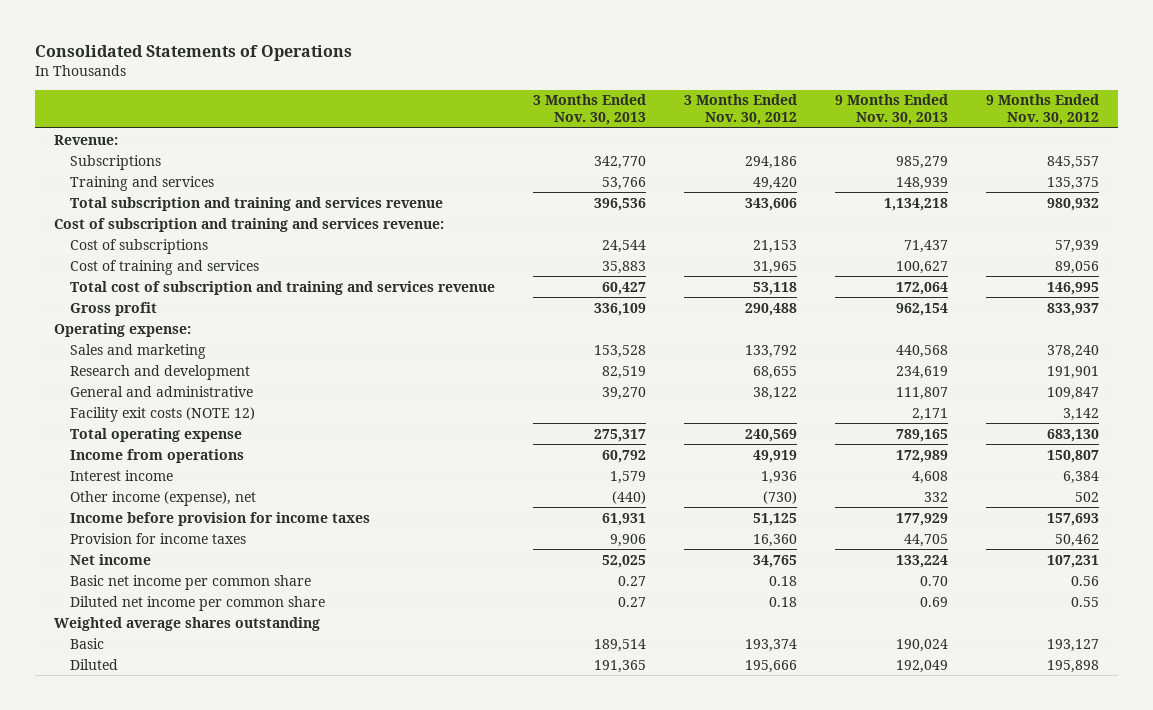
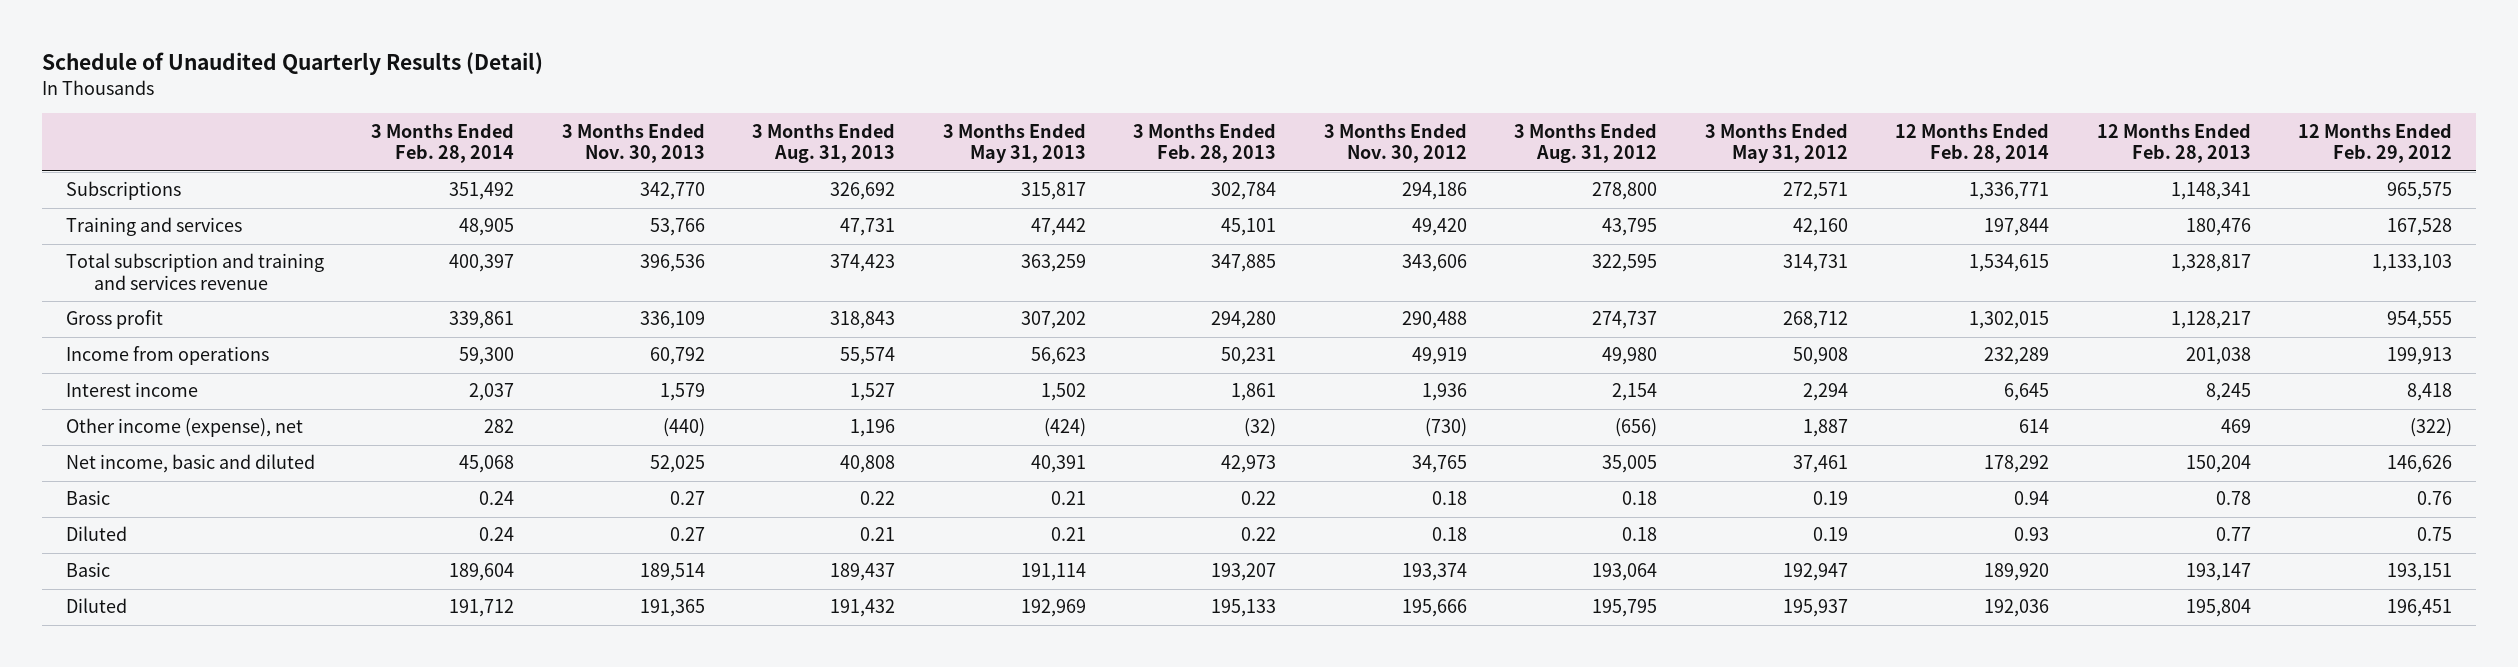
- Consolidated Statements of Operations
+ Schedule of Unaudited Quarterly Results (Detail)
- | 3 Months Ended Nov. 30, 2013 | 3 Months Ended Nov. 30, 2012 | 9 Months Ended Nov. 30, 2013 | 9 Months Ended Nov. 30, 2012
+ | 3 Months Ended Feb. 28, 2014 | 3 Months Ended Nov. 30, 2013 | 3 Months Ended Aug. 31, 2013 | 3 Months Ended May 31, 2013 | 3 Months Ended Feb. 28, 2013 | 3 Months Ended Nov. 30, 2012 | 3 Months Ended Aug. 31, 2012 | 3 Months Ended May 31, 2012 | 12 Months Ended Feb. 28, 2014 | 12 Months Ended Feb. 28, 2013 | 12 Months Ended Feb. 29, 2012
- Revenue:
- Cost of subscription and training and services revenue:
- Cost of subscriptions | 24,544 | 21,153 | 71,437 | 57,939
- Cost of training and services | 35,883 | 31,965 | 100,627 | 89,056
- Total cost of subscription and training and services revenue | 60,427 | 53,118 | 172,064 | 146,995
- Operating expense:
- Sales and marketing | 153,528 | 133,792 | 440,568 | 378,240
- Research and development | 82,519 | 68,655 | 234,619 | 191,901
- General and administrative | 39,270 | 38,122 | 111,807 | 109,847
- Facility exit costs (NOTE 12) | | | 2,171 | 3,142
- Total operating expense | 275,317 | 240,569 | 789,165 | 683,130
- Income before provision for income taxes | 61,931 | 51,125 | 177,929 | 157,693
- Provision for income taxes | 9,906 | 16,360 | 44,705 | 50,462
- Net income | 52,025 | 34,765 | 133,224 | 107,231
- Basic net income per common share | 0.27 | 0.18 | 0.70 | 0.56
- Diluted net income per common share | 0.27 | 0.18 | 0.69 | 0.55
- Weighted average shares outstanding
+ Net income, basic and diluted | 45,068 | 52,025 | 40,808 | 40,391 | 42,973 | 34,765 | 35,005 | 37,461 | 178,292 | 150,204 | 146,626
+ Basic | 0.24 | 0.27 | 0.22 | 0.21 | 0.22 | 0.18 | 0.18 | 0.19 | 0.94 | 0.78 | 0.76
+ Diluted | 0.24 | 0.27 | 0.21 | 0.21 | 0.22 | 0.18 | 0.18 | 0.19 | 0.93 | 0.77 | 0.75

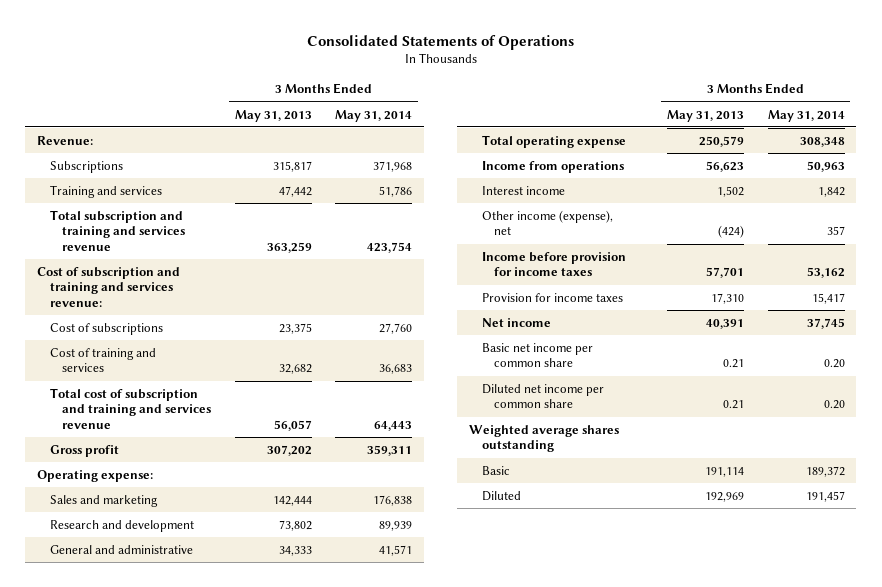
- Schedule of Unaudited Quarterly Results (Detail)
+ Consolidated Statements of Operations
- | 3 Months Ended Feb. 28, 2014 | 3 Months Ended Nov. 30, 2013 | 3 Months Ended Aug. 31, 2013 | 3 Months Ended May 31, 2013 | 3 Months Ended Feb. 28, 2013 | 3 Months Ended Nov. 30, 2012 | 3 Months Ended Aug. 31, 2012 | 3 Months Ended May 31, 2012 | 12 Months Ended Feb. 28, 2014 | 12 Months Ended Feb. 28, 2013 | 12 Months Ended Feb. 29, 2012
+ | 3 Months Ended May 31, 2013 | 3 Months Ended May 31, 2014
+ Revenue:
+ Cost of subscription and training and services revenue:
+ Cost of subscriptions | 23,375 | 27,760
+ Cost of training and services | 32,682 | 36,683
+ Total cost of subscription and training and services revenue | 56,057 | 64,443
+ Operating expense:
+ Sales and marketing | 142,444 | 176,838
+ Research and development | 73,802 | 89,939
+ General and administrative | 34,333 | 41,571
+ Total operating expense | 250,579 | 308,348
- Net income, basic and diluted | 45,068 | 52,025 | 40,808 | 40,391 | 42,973 | 34,765 | 35,005 | 37,461 | 178,292 | 150,204 | 146,626
- Basic | 0.24 | 0.27 | 0.22 | 0.21 | 0.22 | 0.18 | 0.18 | 0.19 | 0.94 | 0.78 | 0.76
- Diluted | 0.24 | 0.27 | 0.21 | 0.21 | 0.22 | 0.18 | 0.18 | 0.19 | 0.93 | 0.77 | 0.75
+ Income before provision for income taxes | 57,701 | 53,162
+ Provision for income taxes | 17,310 | 15,417
+ Net income | 40,391 | 37,745
+ Basic net income per common share | 0.21 | 0.20
+ Diluted net income per common share | 0.21 | 0.20
+ Weighted average shares outstanding

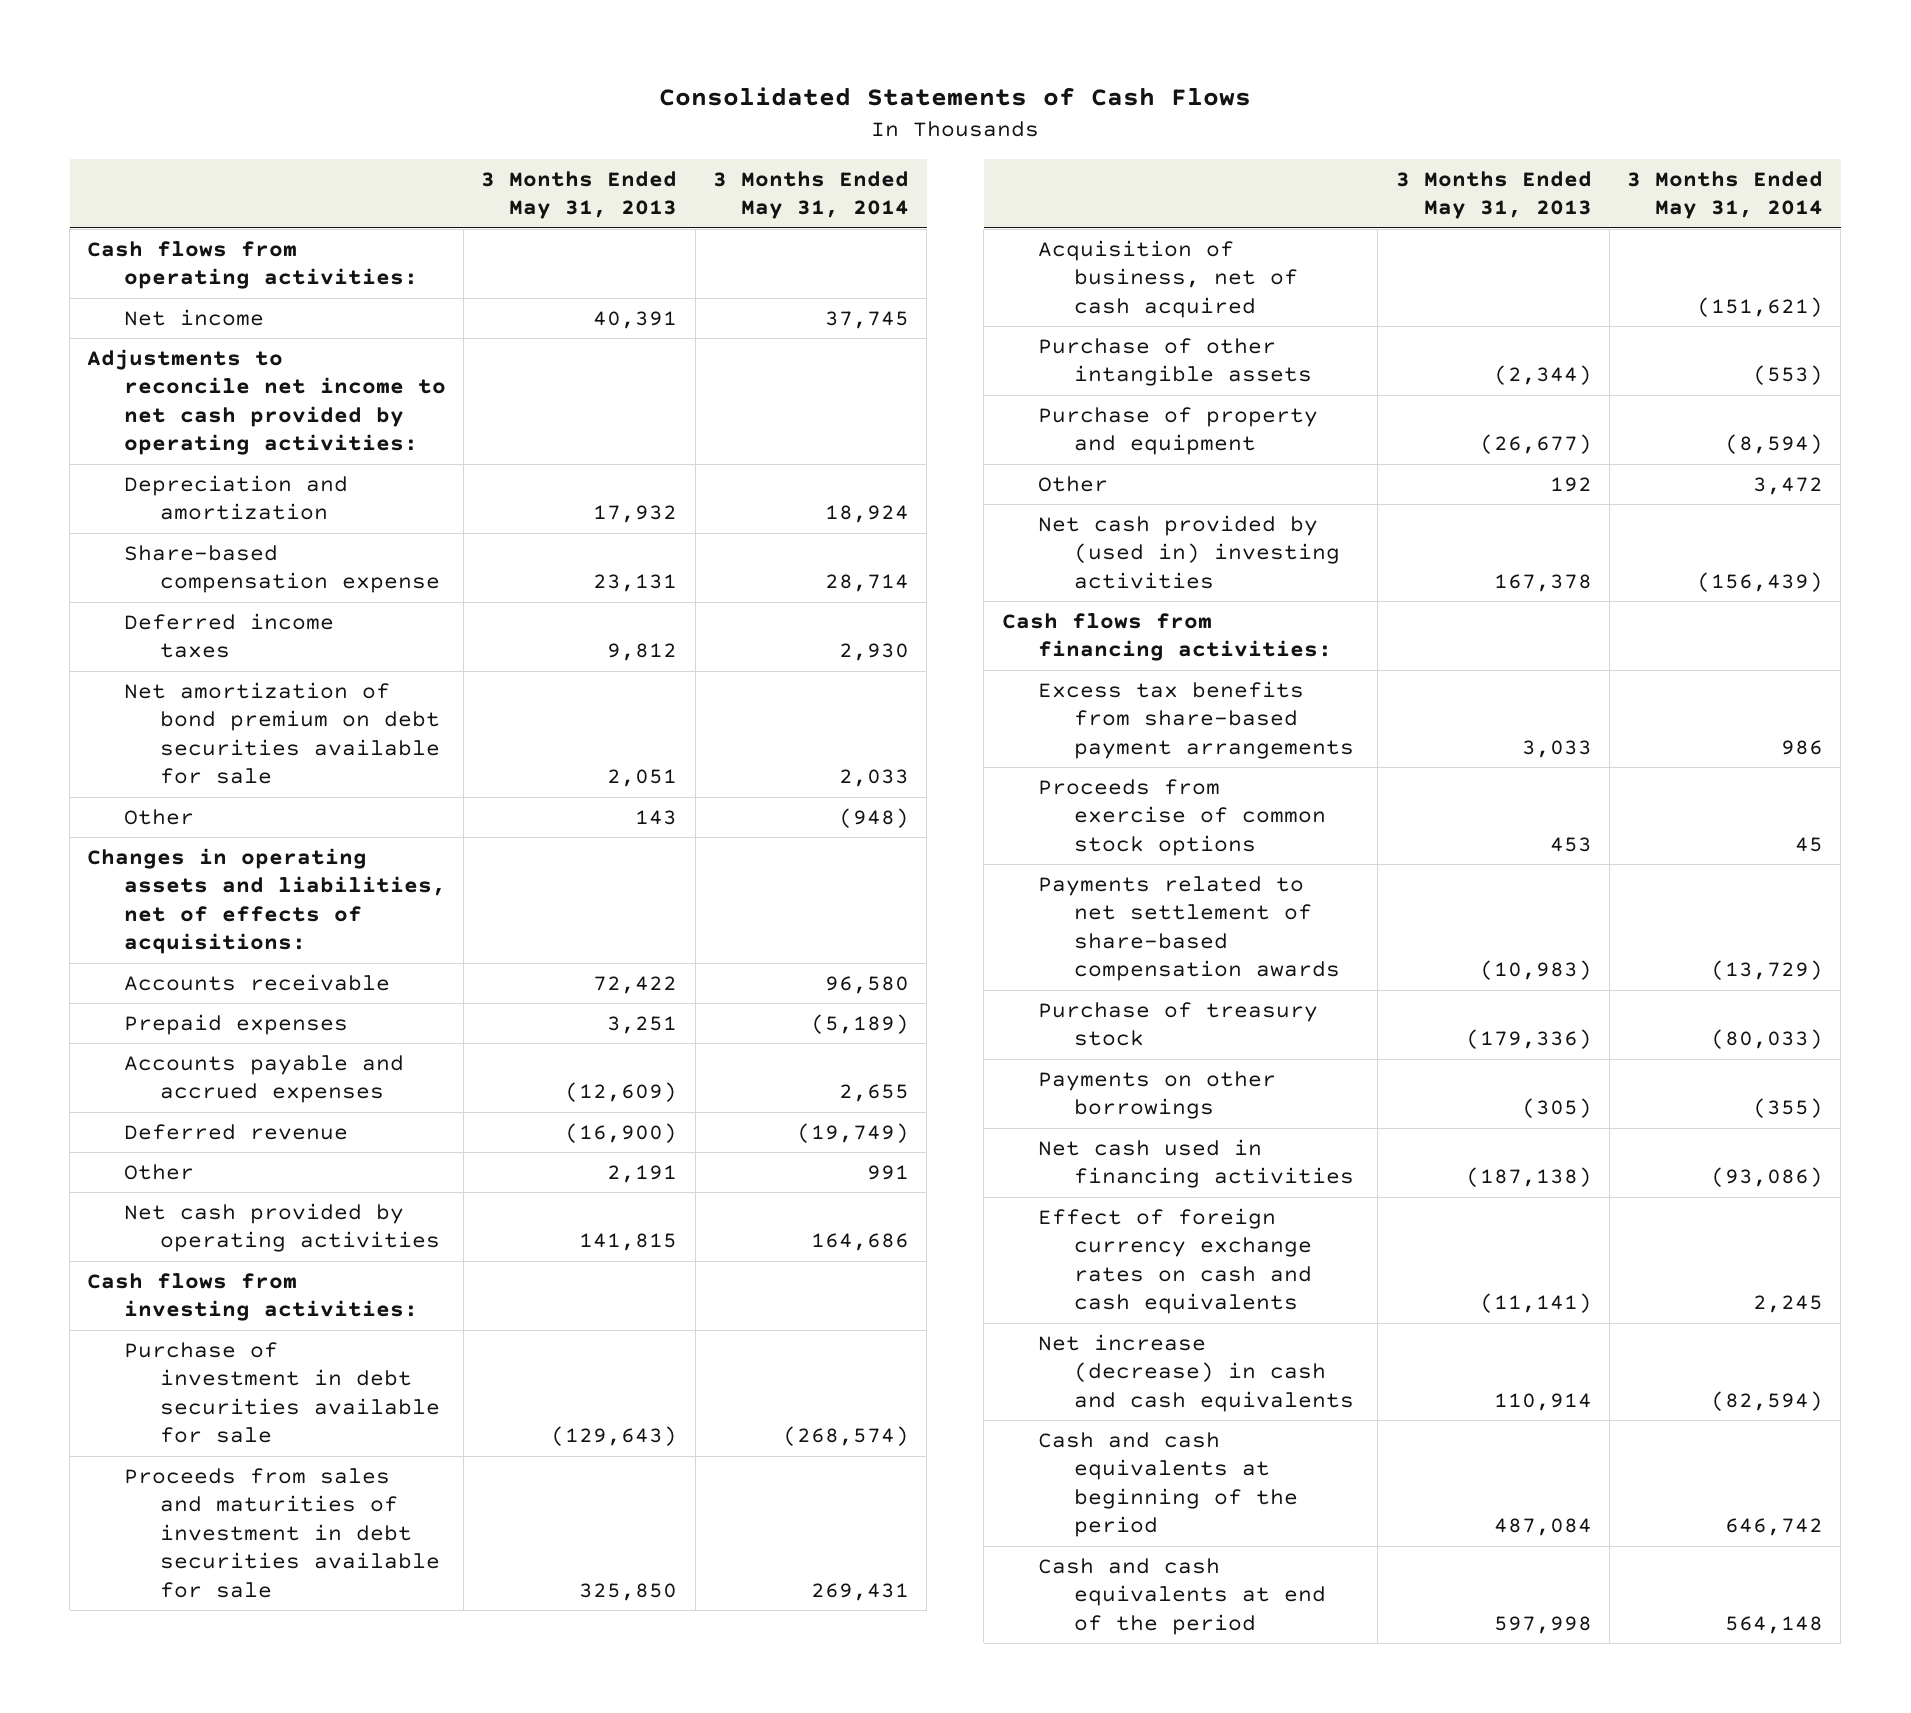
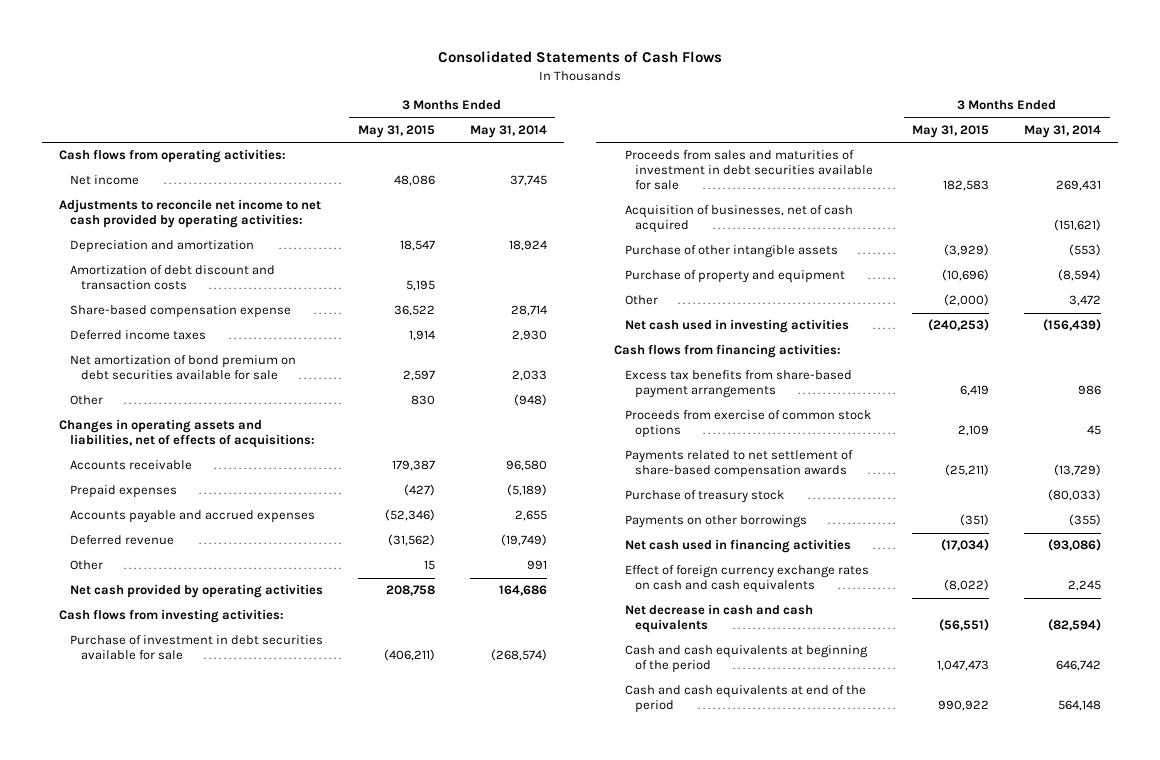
- | 3 Months Ended May 31, 2013 | 3 Months Ended May 31, 2014
+ | 3 Months Ended May 31, 2015 | 3 Months Ended May 31, 2014
+ Amortization of debt discount and transaction costs | 5,195 |
- Acquisition of business, net of cash acquired | | (151,621)
+ Acquisition of businesses, net of cash acquired | | (151,621)
- Net cash provided by (used in) investing activities | 167,378 | (156,439)
+ Net cash used in investing activities | (240,253) | (156,439)
- Net increase (decrease) in cash and cash equivalents | 110,914 | (82,594)
+ Net decrease in cash and cash equivalents | (56,551) | (82,594)

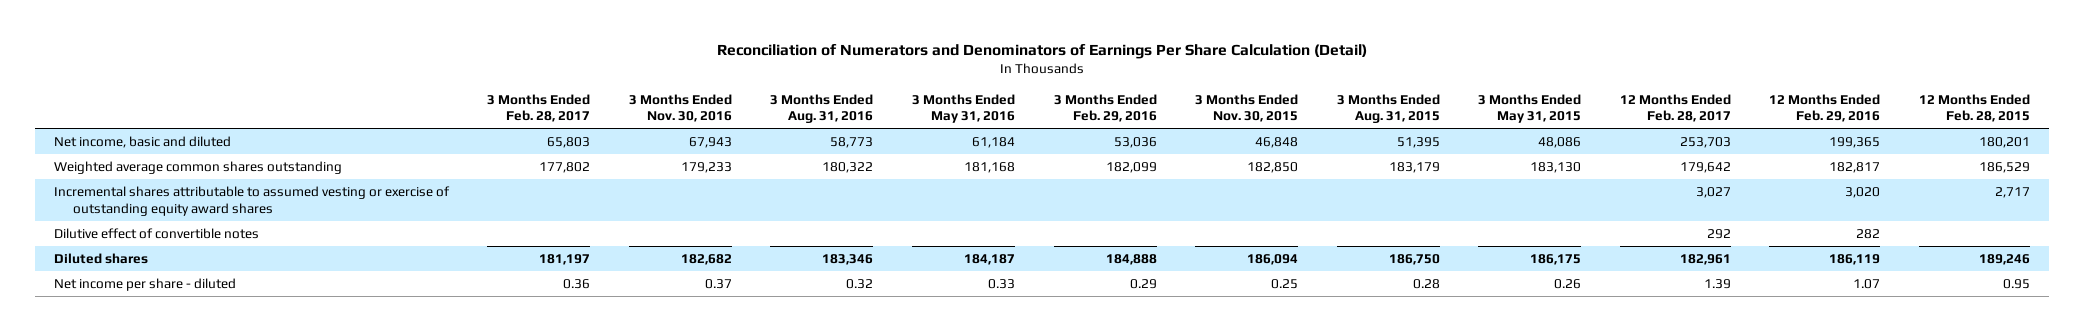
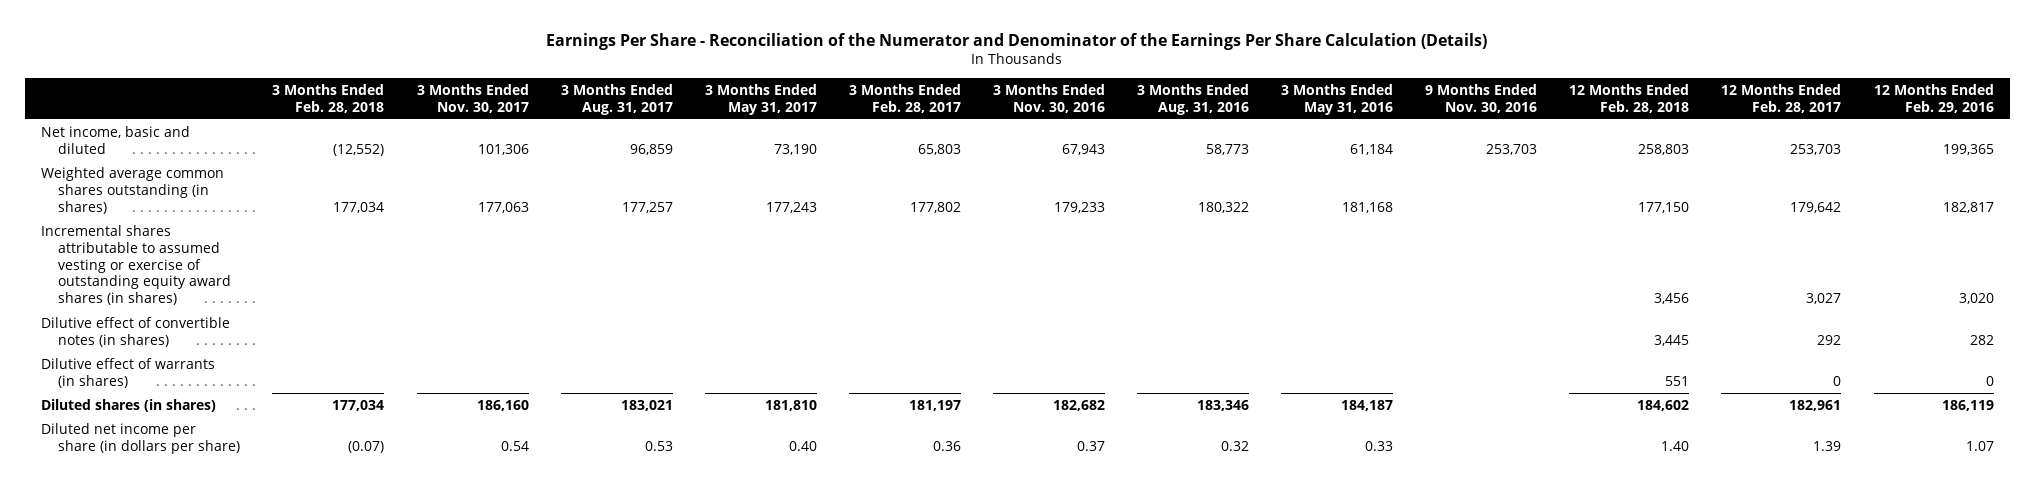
- Reconciliation of Numerators and Denominators of Earnings Per Share Calculation (Detail)
+ Earnings Per Share - Reconciliation of the Numerator and Denominator of the Earnings Per Share Calculation (Details)
- | 3 Months Ended Feb. 28, 2017 | 3 Months Ended Nov. 30, 2016 | 3 Months Ended Aug. 31, 2016 | 3 Months Ended May 31, 2016 | 3 Months Ended Feb. 29, 2016 | 3 Months Ended Nov. 30, 2015 | 3 Months Ended Aug. 31, 2015 | 3 Months Ended May 31, 2015 | 12 Months Ended Feb. 28, 2017 | 12 Months Ended Feb. 29, 2016 | 12 Months Ended Feb. 28, 2015
+ | 3 Months Ended Feb. 28, 2018 | 3 Months Ended Nov. 30, 2017 | 3 Months Ended Aug. 31, 2017 | 3 Months Ended May 31, 2017 | 3 Months Ended Feb. 28, 2017 | 3 Months Ended Nov. 30, 2016 | 3 Months Ended Aug. 31, 2016 | 3 Months Ended May 31, 2016 | 9 Months Ended Nov. 30, 2016 | 12 Months Ended Feb. 28, 2018 | 12 Months Ended Feb. 28, 2017 | 12 Months Ended Feb. 29, 2016
- Weighted average common shares outstanding | 177,802 | 179,233 | 180,322 | 181,168 | 182,099 | 182,850 | 183,179 | 183,130 | 179,642 | 182,817 | 186,529
- Incremental shares attributable to assumed vesting or exercise of outstanding equity award shares | | | | | | | | | 3,027 | 3,020 | 2,717
- Dilutive effect of convertible notes | | | | | | | | | 292 | 282 |
- Diluted shares | 181,197 | 182,682 | 183,346 | 184,187 | 184,888 | 186,094 | 186,750 | 186,175 | 182,961 | 186,119 | 189,246
- Net income per share - diluted | 0.36 | 0.37 | 0.32 | 0.33 | 0.29 | 0.25 | 0.28 | 0.26 | 1.39 | 1.07 | 0.95
+ Weighted average common shares outstanding (in shares) | 177,034 | 177,063 | 177,257 | 177,243 | 177,802 | 179,233 | 180,322 | 181,168 | | 177,150 | 179,642 | 182,817
+ Incremental shares attributable to assumed vesting or exercise of outstanding equity award shares (in shares) | | | | | | | | | | 3,456 | 3,027 | 3,020
+ Dilutive effect of convertible notes (in shares) | | | | | | | | | | 3,445 | 292 | 282
+ Dilutive effect of warrants (in shares) | | | | | | | | | | 551 | 0 | 0
+ Diluted shares (in shares) | 177,034 | 186,160 | 183,021 | 181,810 | 181,197 | 182,682 | 183,346 | 184,187 | | 184,602 | 182,961 | 186,119
+ Diluted net income per share (in dollars per share) | (0.07) | 0.54 | 0.53 | 0.40 | 0.36 | 0.37 | 0.32 | 0.33 | | 1.40 | 1.39 | 1.07

